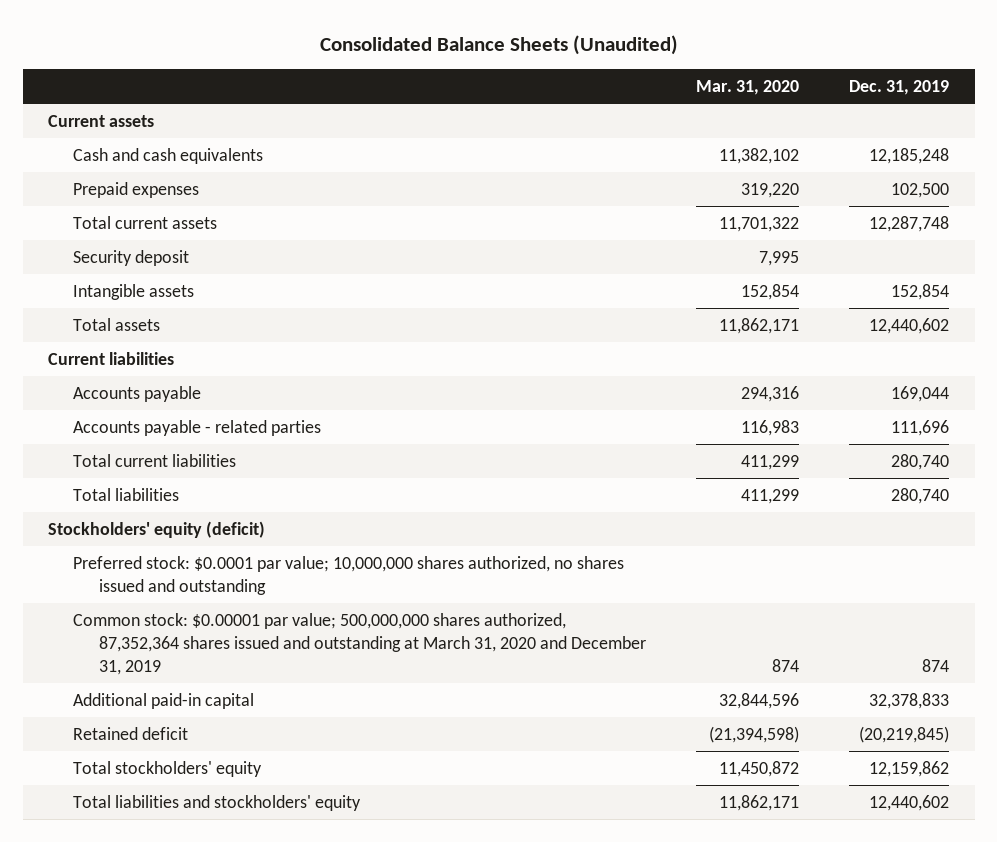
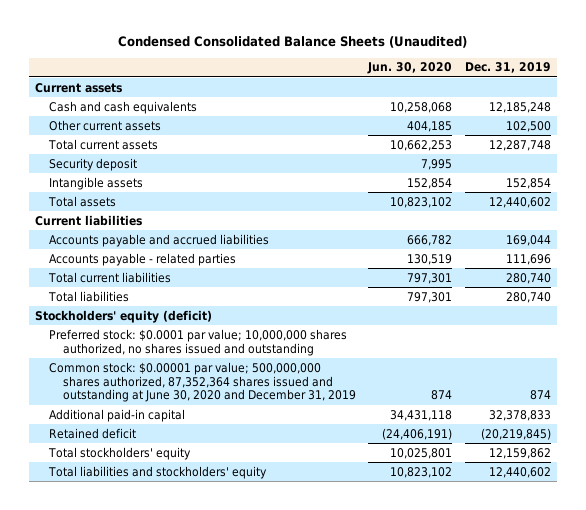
- Consolidated Balance Sheets (Unaudited)
+ Condensed Consolidated Balance Sheets (Unaudited)
- | Mar. 31, 2020 | Dec. 31, 2019
+ | Jun. 30, 2020 | Dec. 31, 2019
- Prepaid expenses | 319,220 | 102,500
+ Other current assets | 404,185 | 102,500
- Accounts payable | 294,316 | 169,044
+ Accounts payable and accrued liabilities | 666,782 | 169,044
- Common stock: $0.00001 par value; 500,000,000 shares authorized, 87,352,364 shares issued and outstanding at March 31, 2020 and December 31, 2019 | 874 | 874
+ Common stock: $0.00001 par value; 500,000,000 shares authorized, 87,352,364 shares issued and outstanding at June 30, 2020 and December 31, 2019 | 874 | 874

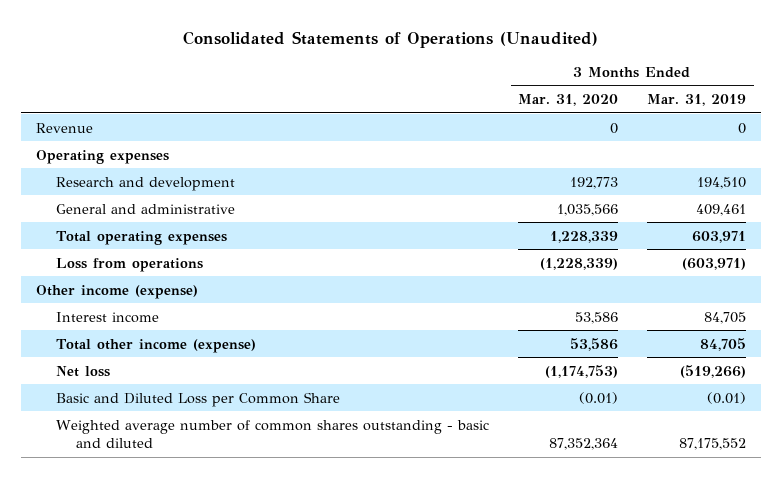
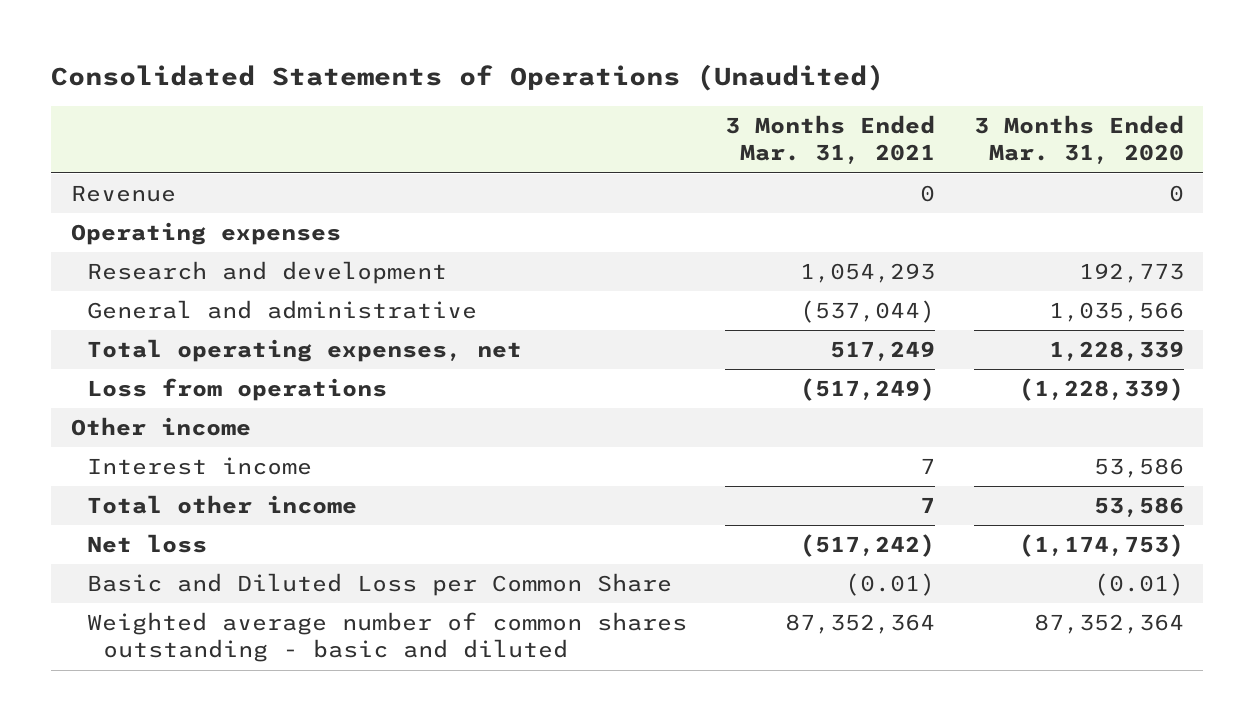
- | 3 Months Ended Mar. 31, 2020 | 3 Months Ended Mar. 31, 2019
+ | 3 Months Ended Mar. 31, 2021 | 3 Months Ended Mar. 31, 2020
- Total operating expenses | 1,228,339 | 603,971
+ Total operating expenses, net | 517,249 | 1,228,339
- Other income (expense)
+ Other income
- Total other income (expense) | 53,586 | 84,705
+ Total other income | 7 | 53,586

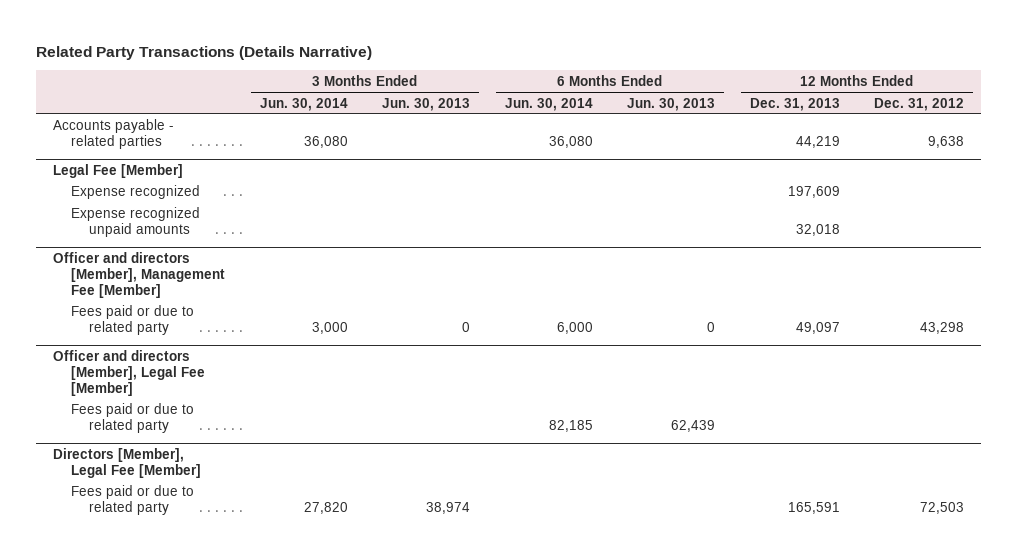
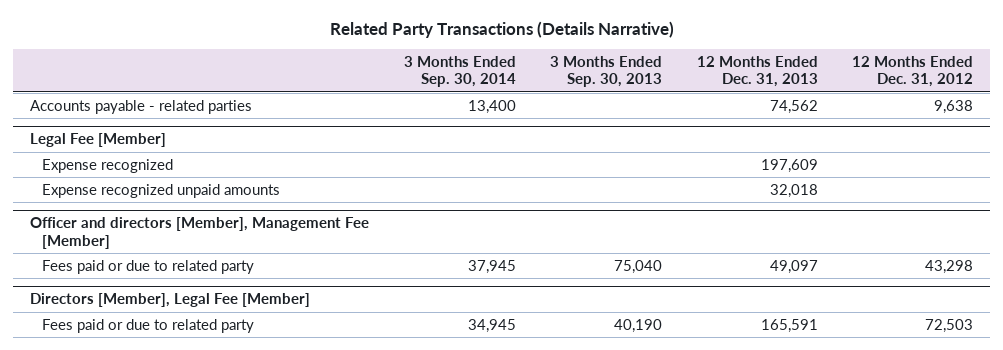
- | 3 Months Ended Jun. 30, 2014 | 3 Months Ended Jun. 30, 2013 | 6 Months Ended Jun. 30, 2014 | 6 Months Ended Jun. 30, 2013 | 12 Months Ended Dec. 31, 2013 | 12 Months Ended Dec. 31, 2012
+ | 3 Months Ended Sep. 30, 2014 | 3 Months Ended Sep. 30, 2013 | 12 Months Ended Dec. 31, 2013 | 12 Months Ended Dec. 31, 2012
- Accounts payable - related parties | 36,080 | | 36,080 | | 44,219 | 9,638
+ Accounts payable - related parties | 13,400 | | 74,562 | 9,638
- Officer and directors [Member], Legal Fee [Member]
- Fees paid or due to related party | | | 82,185 | 62,439 | |

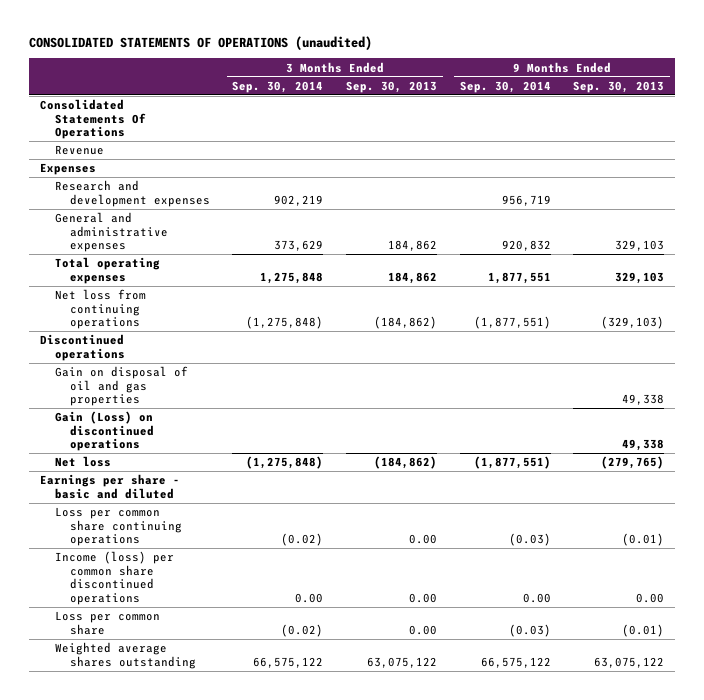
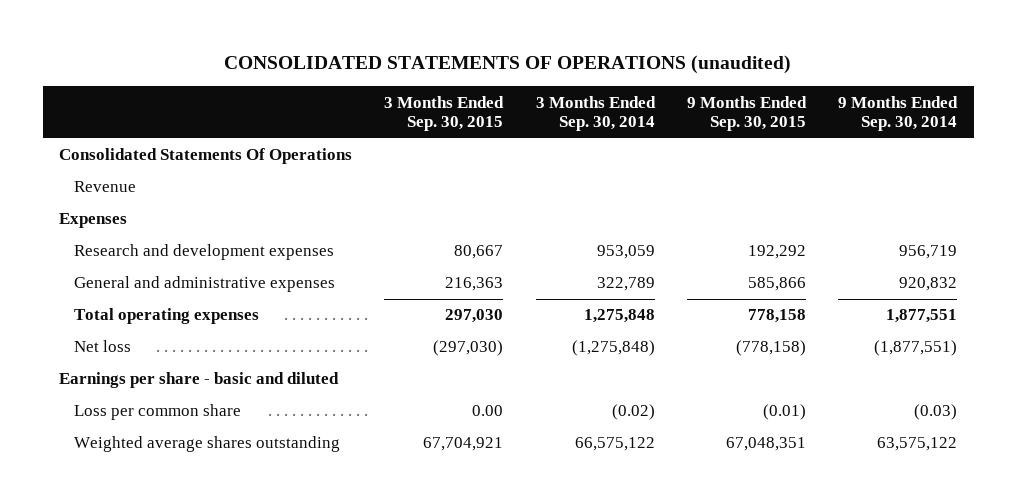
- | 3 Months Ended Sep. 30, 2014 | 3 Months Ended Sep. 30, 2013 | 9 Months Ended Sep. 30, 2014 | 9 Months Ended Sep. 30, 2013
+ | 3 Months Ended Sep. 30, 2015 | 3 Months Ended Sep. 30, 2014 | 9 Months Ended Sep. 30, 2015 | 9 Months Ended Sep. 30, 2014
- Research and development expenses | 902,219 | | 956,719 |
- General and administrative expenses | 373,629 | 184,862 | 920,832 | 329,103
+ Research and development expenses | 80,667 | 953,059 | 192,292 | 956,719
+ General and administrative expenses | 216,363 | 322,789 | 585,866 | 920,832
- Net loss from continuing operations | (1,275,848) | (184,862) | (1,877,551) | (329,103)
- Discontinued operations
- Gain on disposal of oil and gas properties | | | | 49,338
- Gain (Loss) on discontinued operations | | | | 49,338
- Loss per common share continuing operations | (0.02) | 0.00 | (0.03) | (0.01)
- Income (loss) per common share discontinued operations | 0.00 | 0.00 | 0.00 | 0.00
- Weighted average shares outstanding | 66,575,122 | 63,075,122 | 66,575,122 | 63,075,122
+ Weighted average shares outstanding | 67,704,921 | 66,575,122 | 67,048,351 | 63,575,122

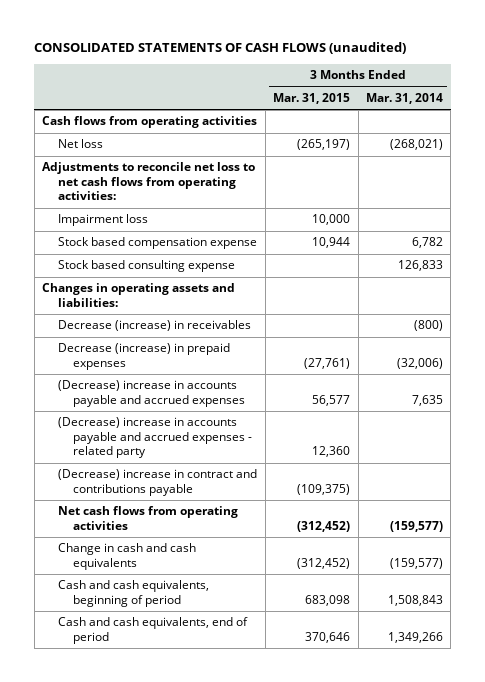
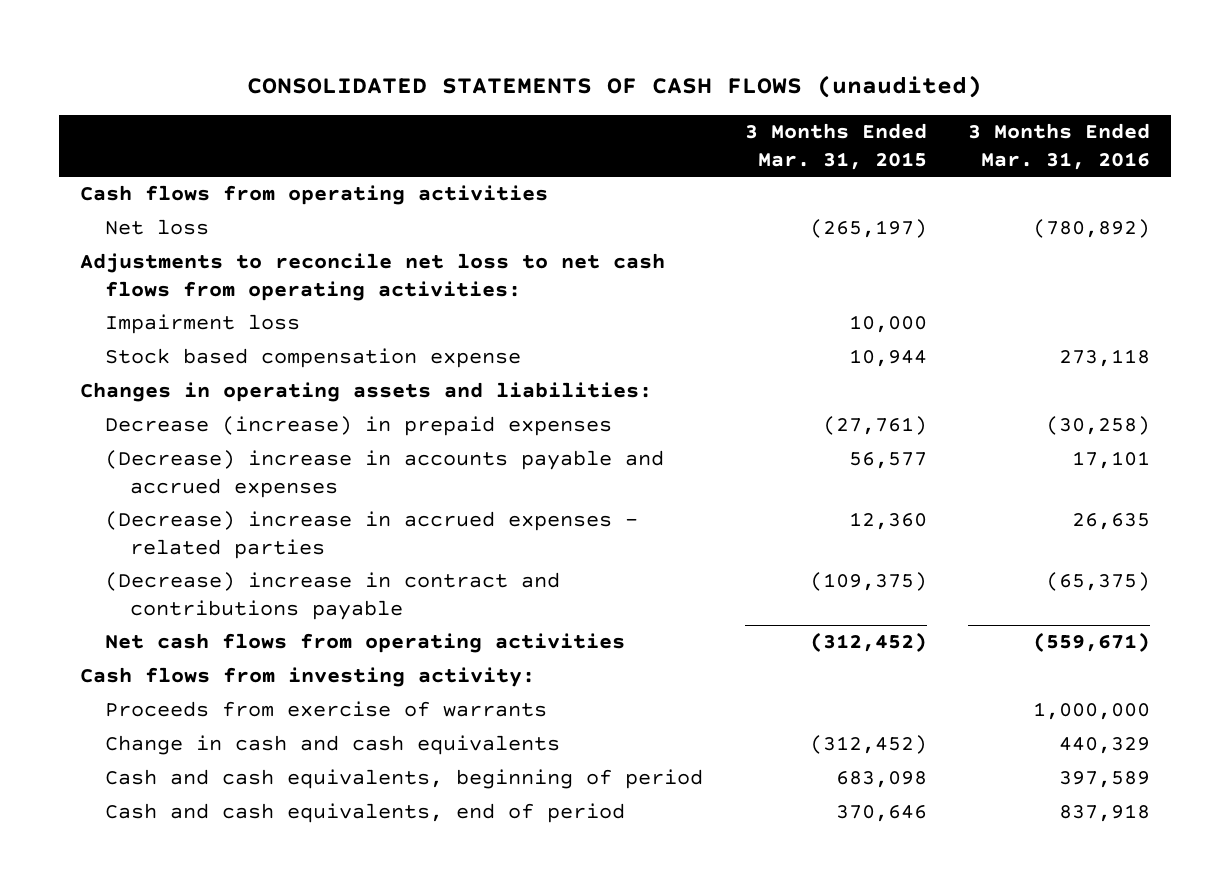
- | 3 Months Ended Mar. 31, 2015 | 3 Months Ended Mar. 31, 2014
+ | 3 Months Ended Mar. 31, 2015 | 3 Months Ended Mar. 31, 2016
- Stock based consulting expense | | 126,833
- Decrease (increase) in receivables | | (800)
- (Decrease) increase in accounts payable and accrued expenses - related party | 12,360 |
+ (Decrease) increase in accrued expenses - related parties | 12,360 | 26,635
+ Cash flows from investing activity:
+ Proceeds from exercise of warrants | | 1,000,000

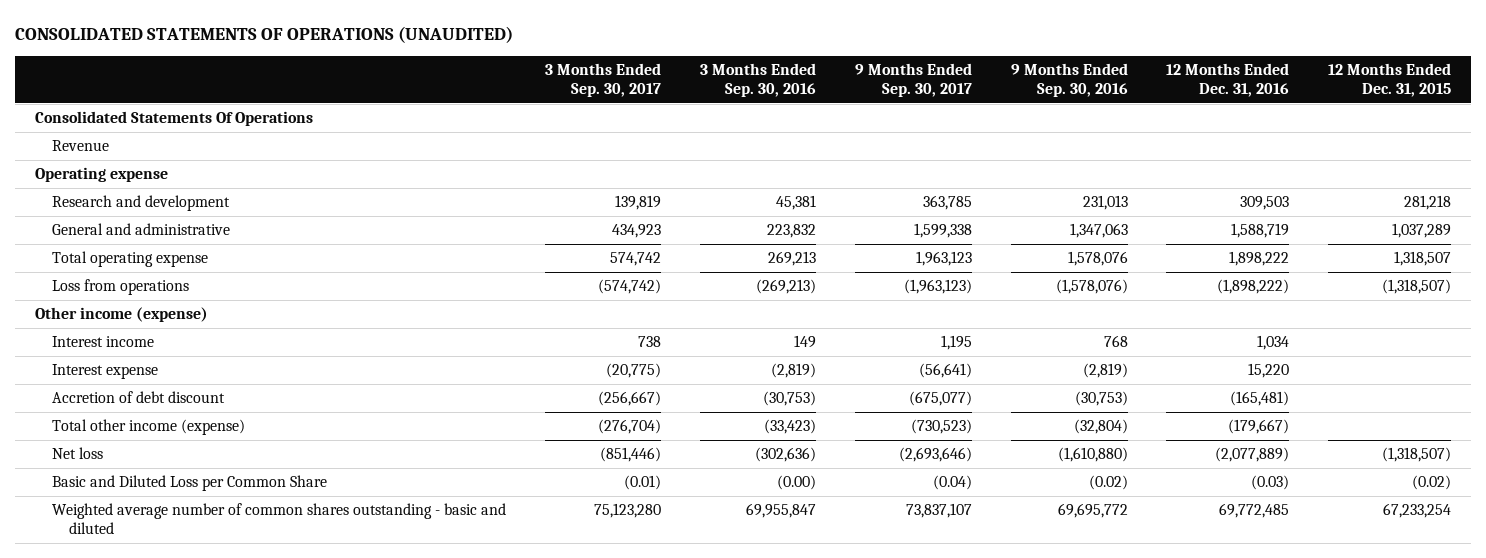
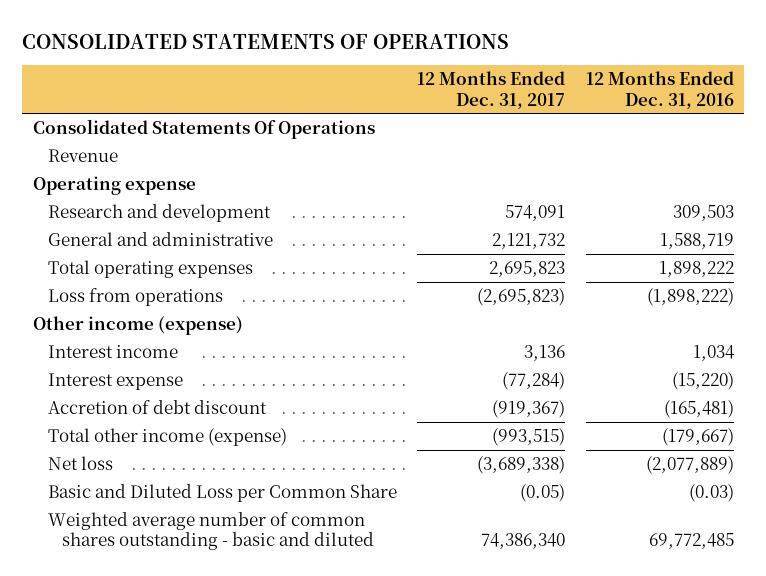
- CONSOLIDATED STATEMENTS OF OPERATIONS (UNAUDITED)
+ CONSOLIDATED STATEMENTS OF OPERATIONS
- | 3 Months Ended Sep. 30, 2017 | 3 Months Ended Sep. 30, 2016 | 9 Months Ended Sep. 30, 2017 | 9 Months Ended Sep. 30, 2016 | 12 Months Ended Dec. 31, 2016 | 12 Months Ended Dec. 31, 2015
+ | 12 Months Ended Dec. 31, 2017 | 12 Months Ended Dec. 31, 2016
- Total operating expense | 574,742 | 269,213 | 1,963,123 | 1,578,076 | 1,898,222 | 1,318,507
+ Total operating expenses | 2,695,823 | 1,898,222
- Interest expense | (20,775) | (2,819) | (56,641) | (2,819) | 15,220 |
+ Interest expense | (77,284) | (15,220)

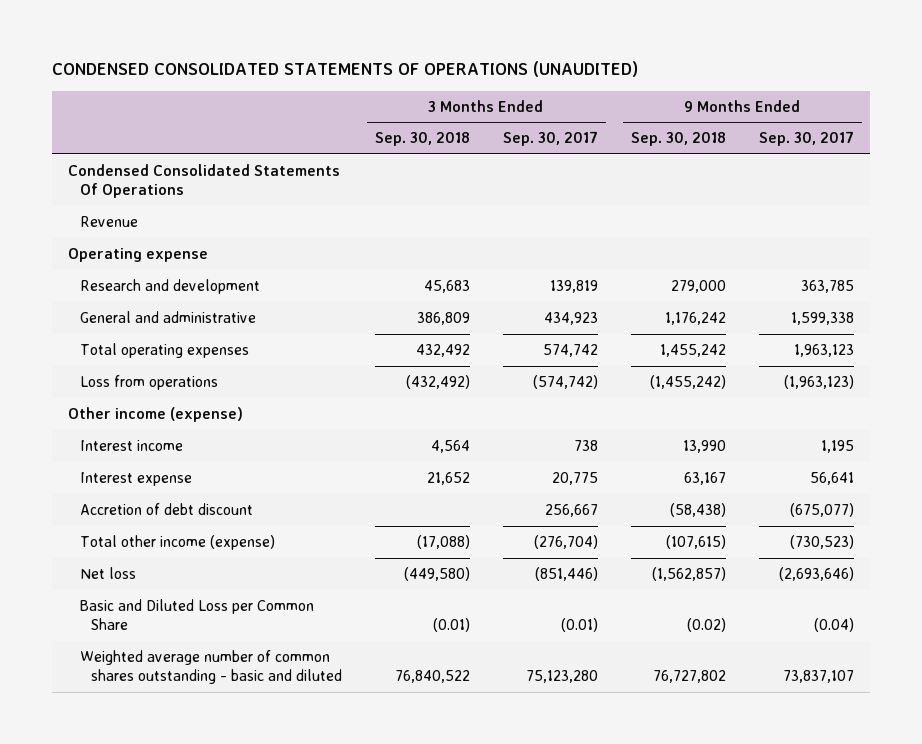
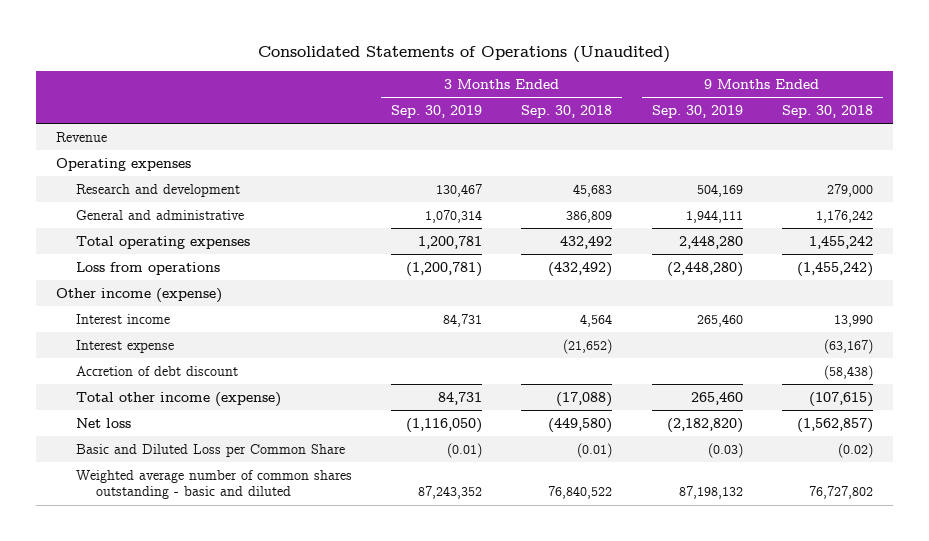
- CONDENSED CONSOLIDATED STATEMENTS OF OPERATIONS (UNAUDITED)
+ Consolidated Statements of Operations (Unaudited)
- | 3 Months Ended Sep. 30, 2018 | 3 Months Ended Sep. 30, 2017 | 9 Months Ended Sep. 30, 2018 | 9 Months Ended Sep. 30, 2017
+ | 3 Months Ended Sep. 30, 2019 | 3 Months Ended Sep. 30, 2018 | 9 Months Ended Sep. 30, 2019 | 9 Months Ended Sep. 30, 2018
- Condensed Consolidated Statements Of Operations
- Operating expense
+ Operating expenses
- Interest expense | 21,652 | 20,775 | 63,167 | 56,641
+ Interest expense | | (21,652) | | (63,167)

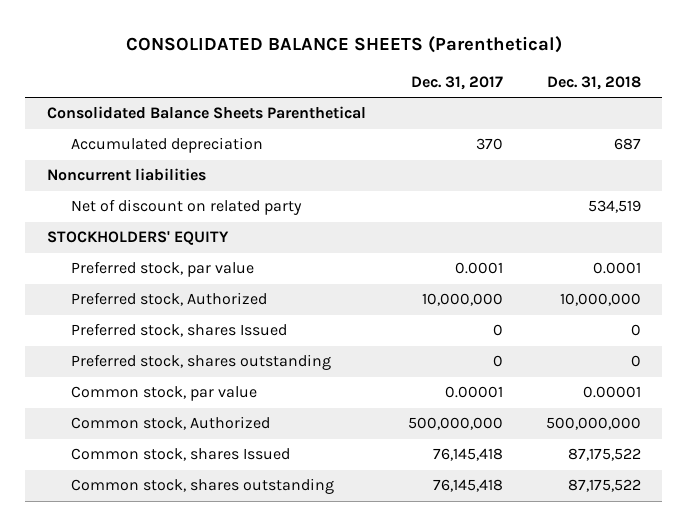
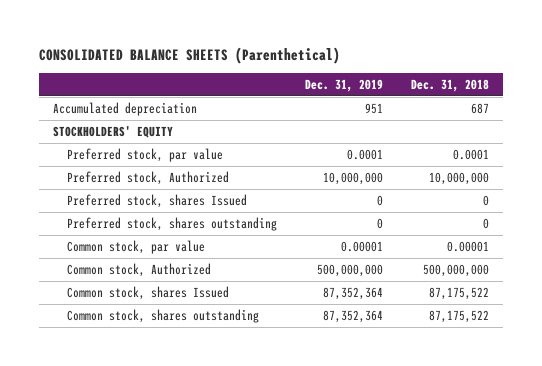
- | Dec. 31, 2017 | Dec. 31, 2018
+ | Dec. 31, 2019 | Dec. 31, 2018
- Consolidated Balance Sheets Parenthetical
- Noncurrent liabilities
- Net of discount on related party | | 534,519

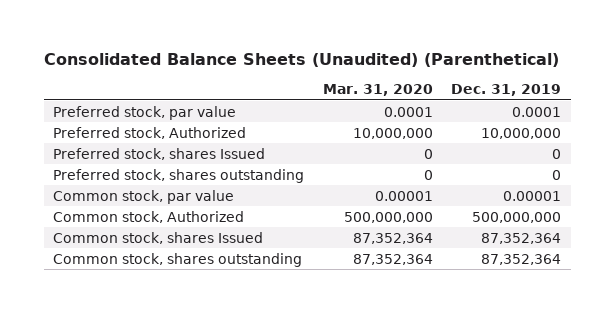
- CONSOLIDATED BALANCE SHEETS (Parenthetical)
+ Consolidated Balance Sheets (Unaudited) (Parenthetical)
- | Dec. 31, 2019 | Dec. 31, 2018
+ | Mar. 31, 2020 | Dec. 31, 2019
- Accumulated depreciation | 951 | 687
- STOCKHOLDERS' EQUITY

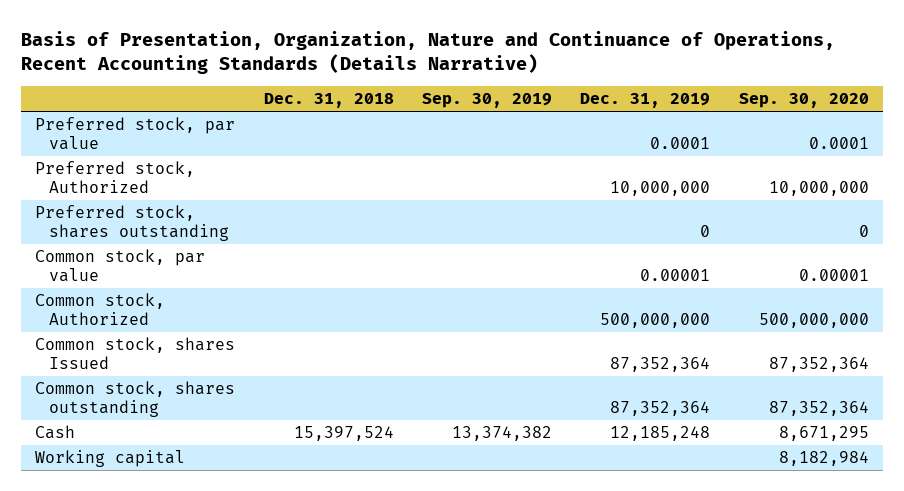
- Consolidated Balance Sheets (Unaudited) (Parenthetical)
+ Basis of Presentation, Organization, Nature and Continuance of Operations, Recent Accounting Standards (Details Narrative)
- | Mar. 31, 2020 | Dec. 31, 2019
+ | Dec. 31, 2018 | Sep. 30, 2019 | Dec. 31, 2019 | Sep. 30, 2020
- Preferred stock, shares Issued | 0 | 0
+ Cash | 15,397,524 | 13,374,382 | 12,185,248 | 8,671,295
+ Working capital | | | | 8,182,984

